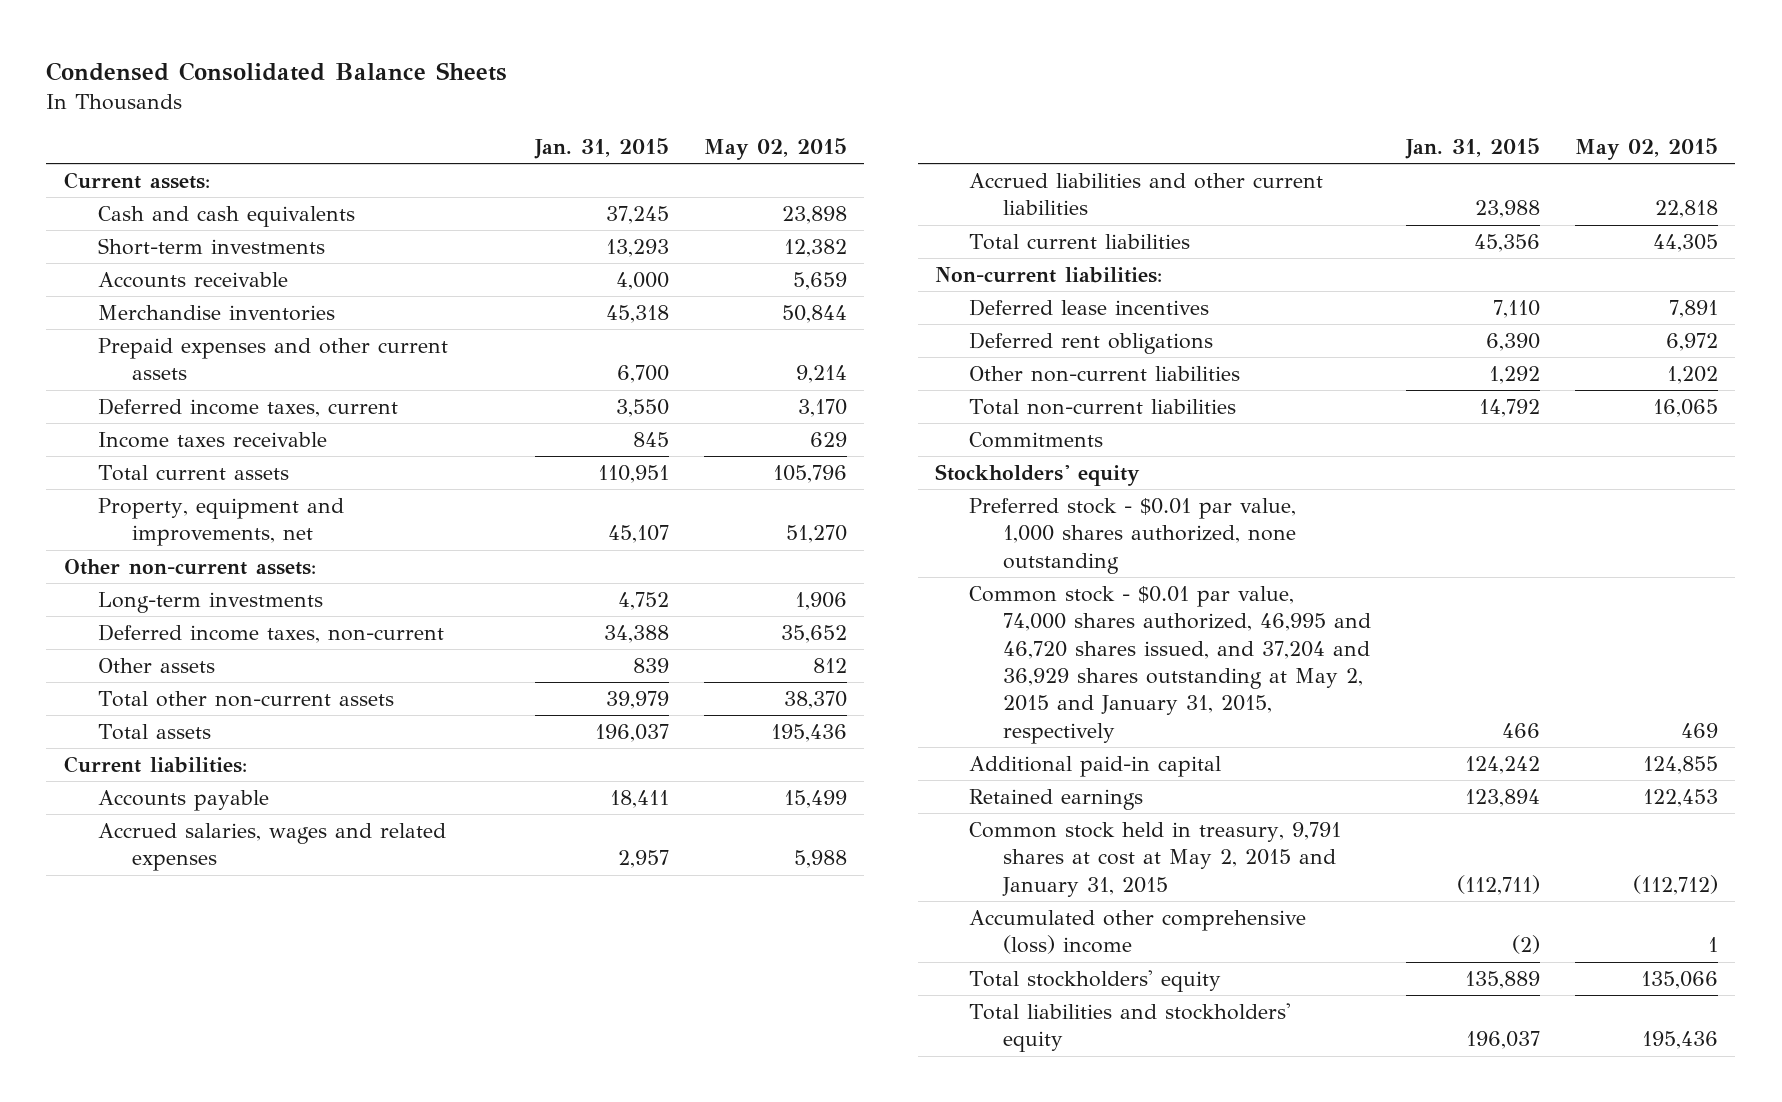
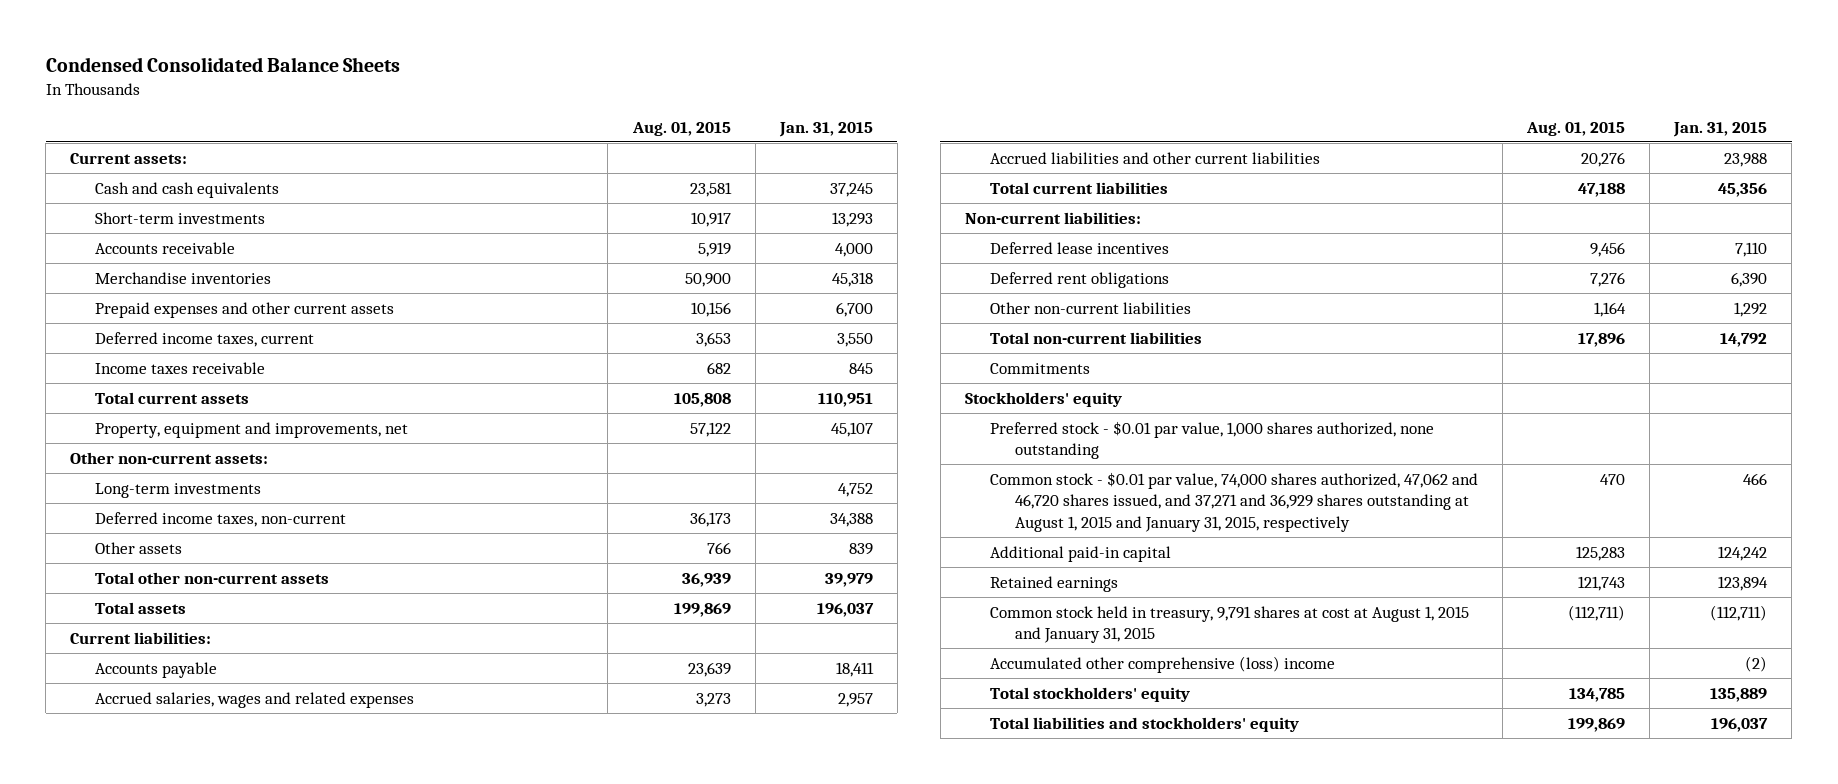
- | Jan. 31, 2015 | May 02, 2015
+ | Aug. 01, 2015 | Jan. 31, 2015
- Common stock - $0.01 par value, 74,000 shares authorized, 46,995 and 46,720 shares issued, and 37,204 and 36,929 shares outstanding at May 2, 2015 and January 31, 2015, respectively | 466 | 469
+ Common stock - $0.01 par value, 74,000 shares authorized, 47,062 and 46,720 shares issued, and 37,271 and 36,929 shares outstanding at August 1, 2015 and January 31, 2015, respectively | 470 | 466
- Common stock held in treasury, 9,791 shares at cost at May 2, 2015 and January 31, 2015 | (112,711) | (112,712)
+ Common stock held in treasury, 9,791 shares at cost at August 1, 2015 and January 31, 2015 | (112,711) | (112,711)

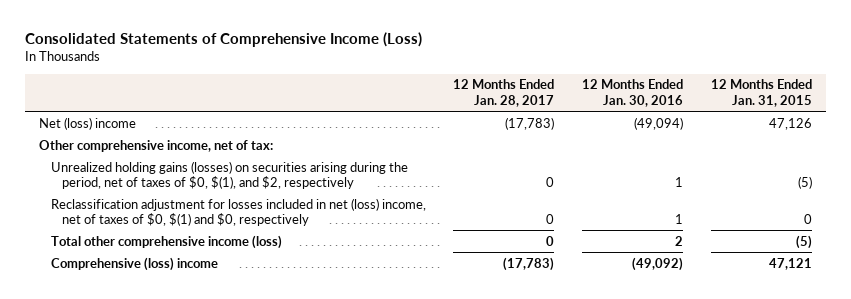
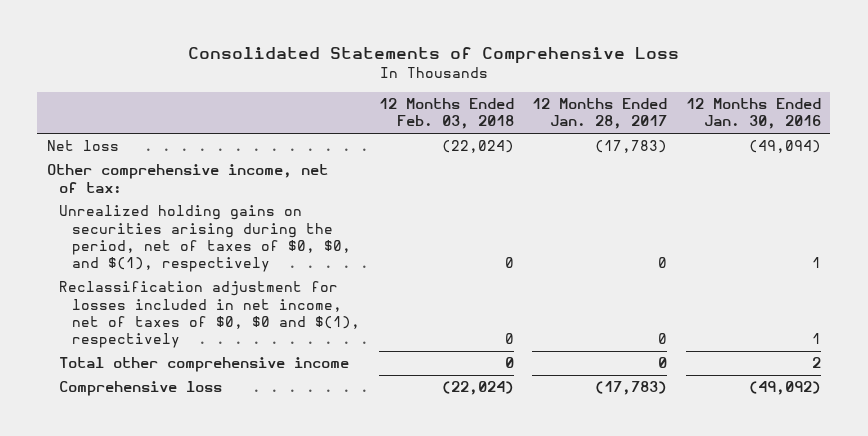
- Consolidated Statements of Comprehensive Income (Loss)
+ Consolidated Statements of Comprehensive Loss
- | 12 Months Ended Jan. 28, 2017 | 12 Months Ended Jan. 30, 2016 | 12 Months Ended Jan. 31, 2015
+ | 12 Months Ended Feb. 03, 2018 | 12 Months Ended Jan. 28, 2017 | 12 Months Ended Jan. 30, 2016
- Net (loss) income | (17,783) | (49,094) | 47,126
+ Net loss | (22,024) | (17,783) | (49,094)
- Unrealized holding gains (losses) on securities arising during the period, net of taxes of $0, $(1), and $2, respectively | 0 | 1 | (5)
- Reclassification adjustment for losses included in net (loss) income, net of taxes of $0, $(1) and $0, respectively | 0 | 1 | 0
- Total other comprehensive income (loss) | 0 | 2 | (5)
- Comprehensive (loss) income | (17,783) | (49,092) | 47,121
+ Unrealized holding gains on securities arising during the period, net of taxes of $0, $0, and $(1), respectively | 0 | 0 | 1
+ Reclassification adjustment for losses included in net income, net of taxes of $0, $0 and $(1), respectively | 0 | 0 | 1
+ Total other comprehensive income | 0 | 0 | 2
+ Comprehensive loss | (22,024) | (17,783) | (49,092)

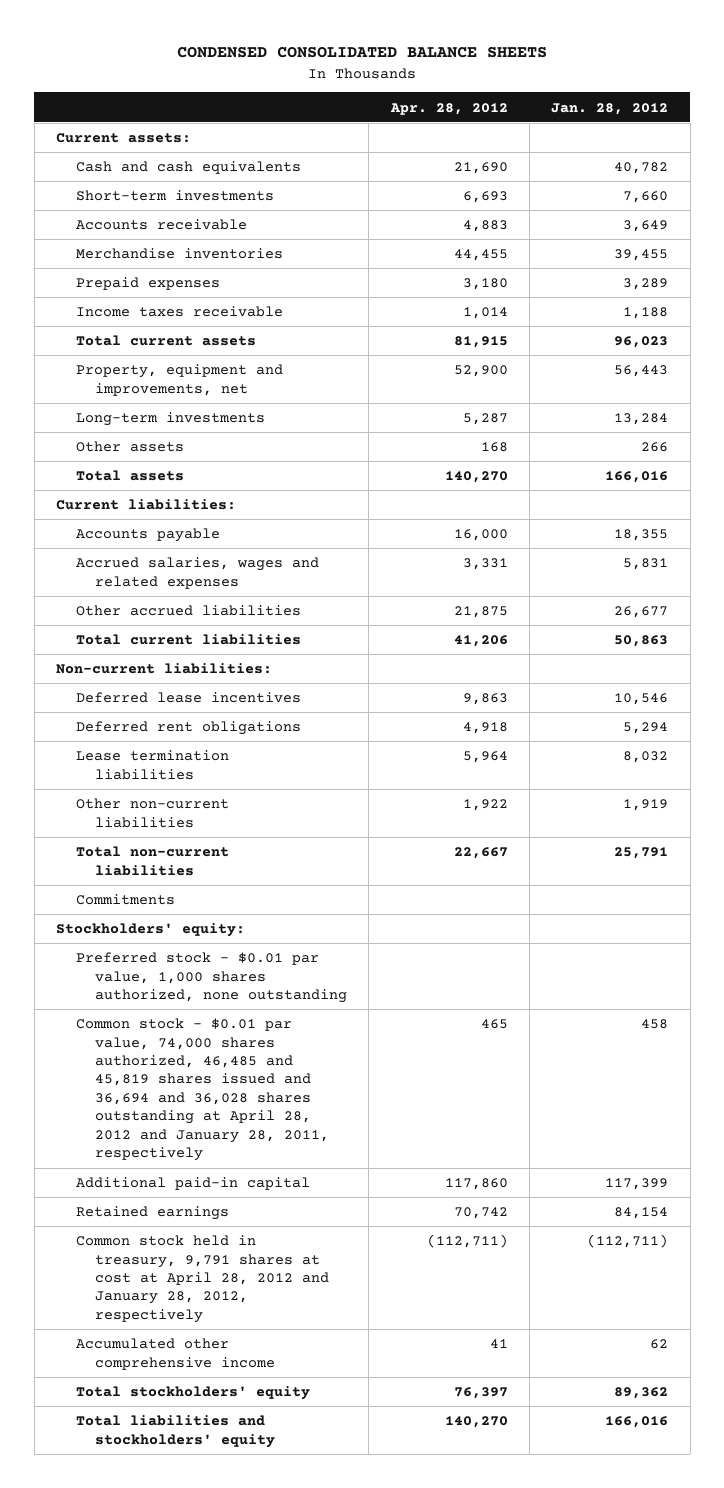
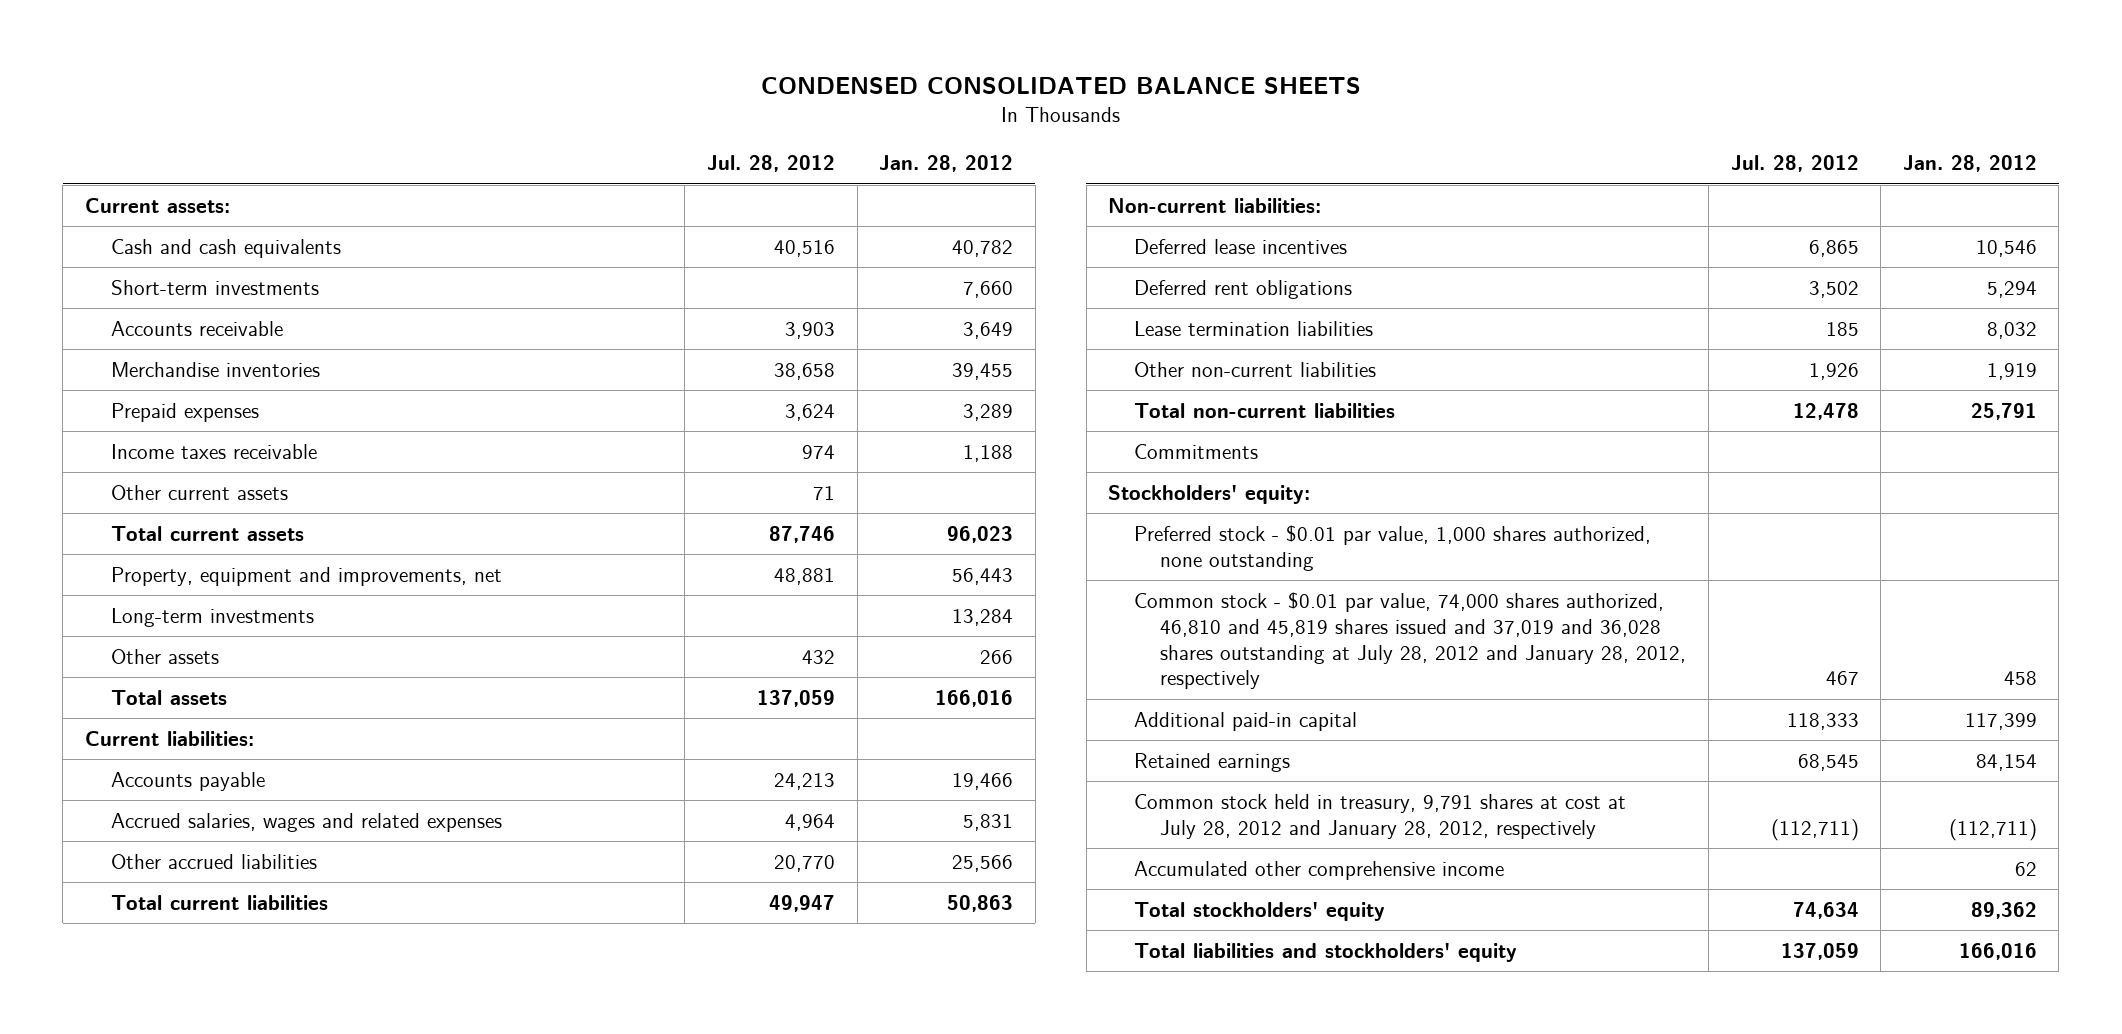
- | Apr. 28, 2012 | Jan. 28, 2012
+ | Jul. 28, 2012 | Jan. 28, 2012
+ Other current assets | 71 |
- Accounts payable | 16,000 | 18,355
+ Accounts payable | 24,213 | 19,466
- Other accrued liabilities | 21,875 | 26,677
+ Other accrued liabilities | 20,770 | 25,566
- Common stock - $0.01 par value, 74,000 shares authorized, 46,485 and 45,819 shares issued and 36,694 and 36,028 shares outstanding at April 28, 2012 and January 28, 2011, respectively | 465 | 458
+ Common stock - $0.01 par value, 74,000 shares authorized, 46,810 and 45,819 shares issued and 37,019 and 36,028 shares outstanding at July 28, 2012 and January 28, 2012, respectively | 467 | 458
- Common stock held in treasury, 9,791 shares at cost at April 28, 2012 and January 28, 2012, respectively | (112,711) | (112,711)
+ Common stock held in treasury, 9,791 shares at cost at July 28, 2012 and January 28, 2012, respectively | (112,711) | (112,711)

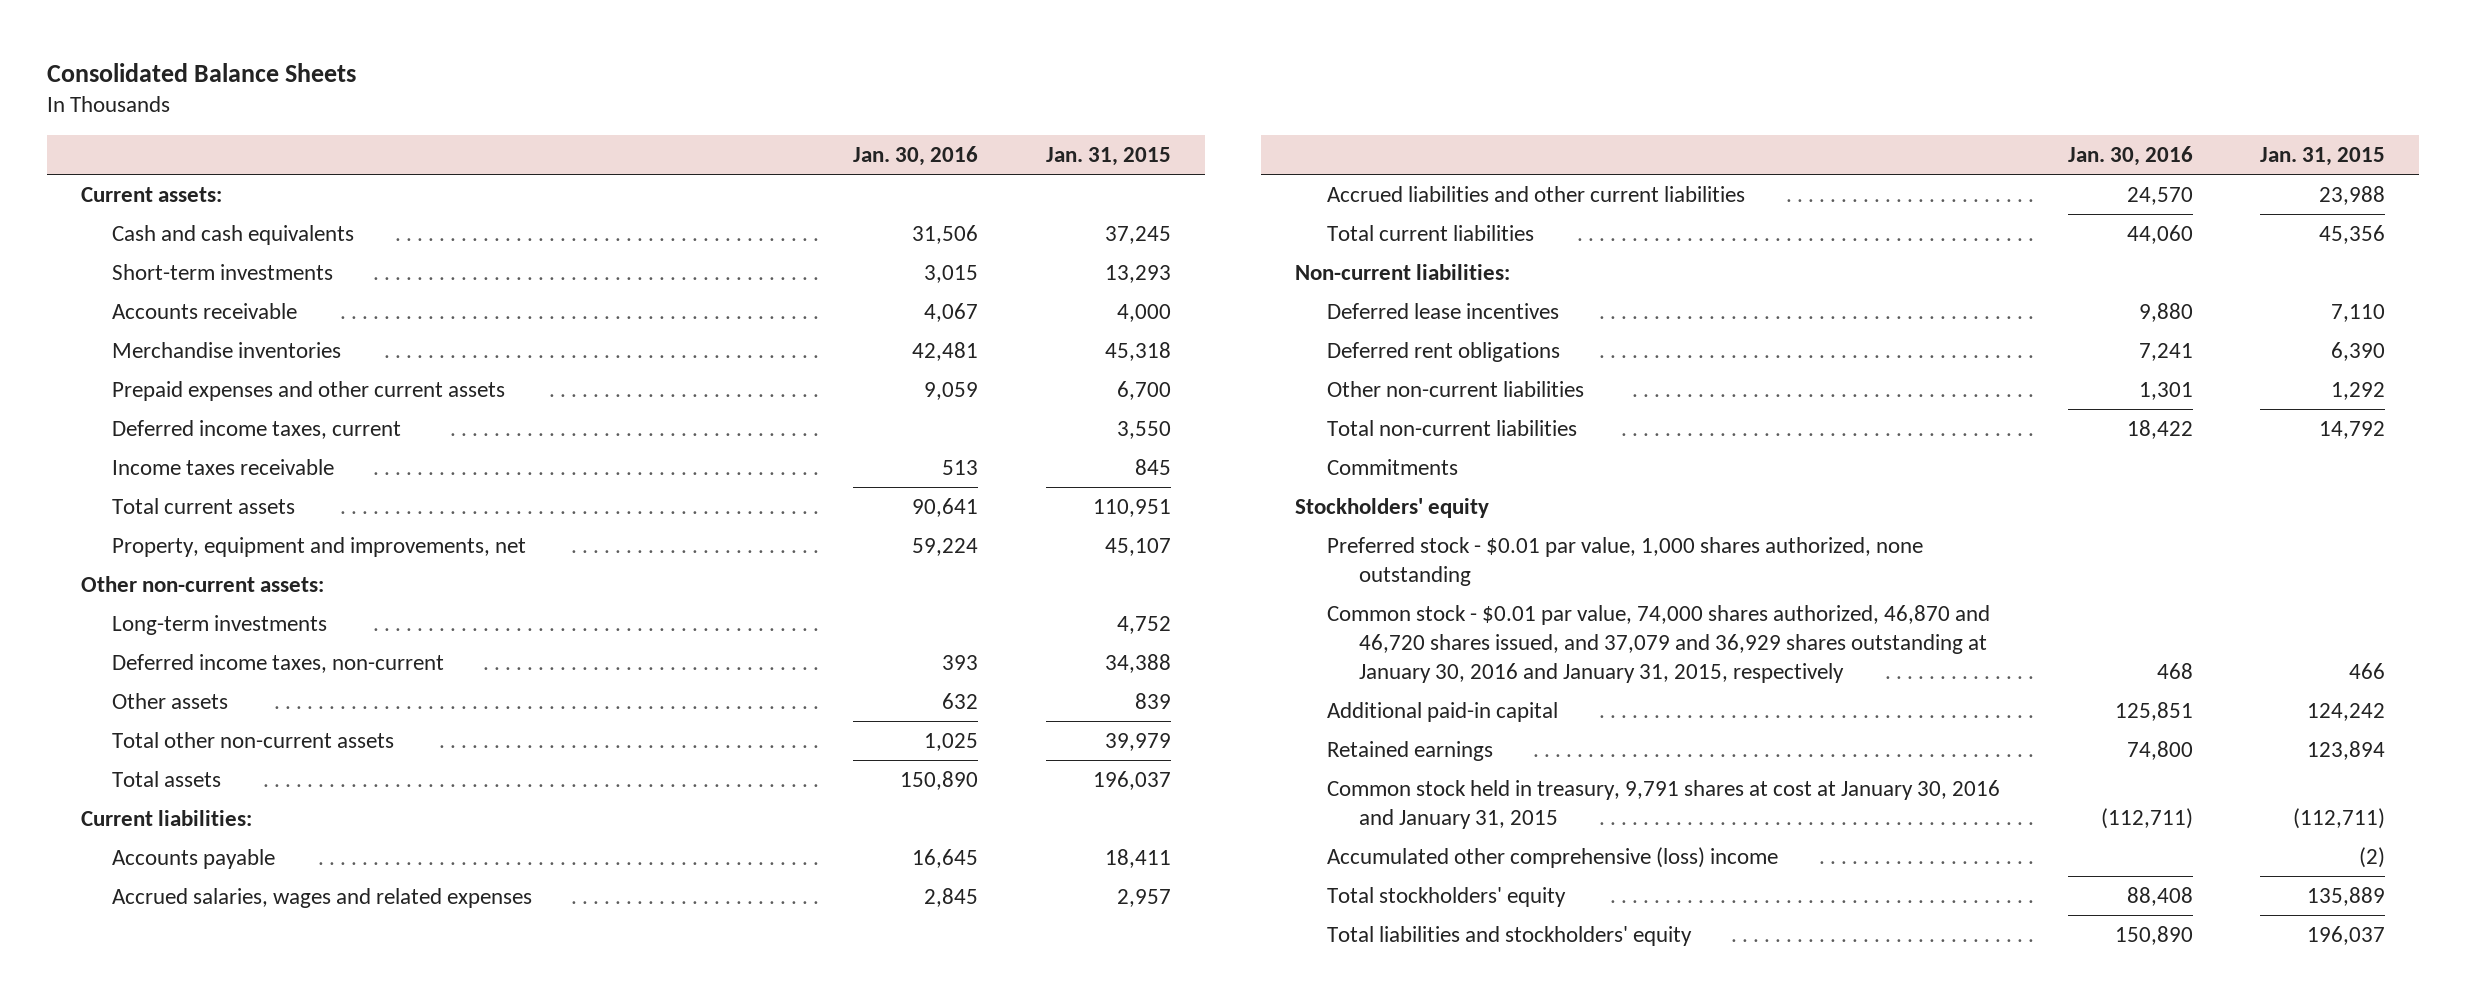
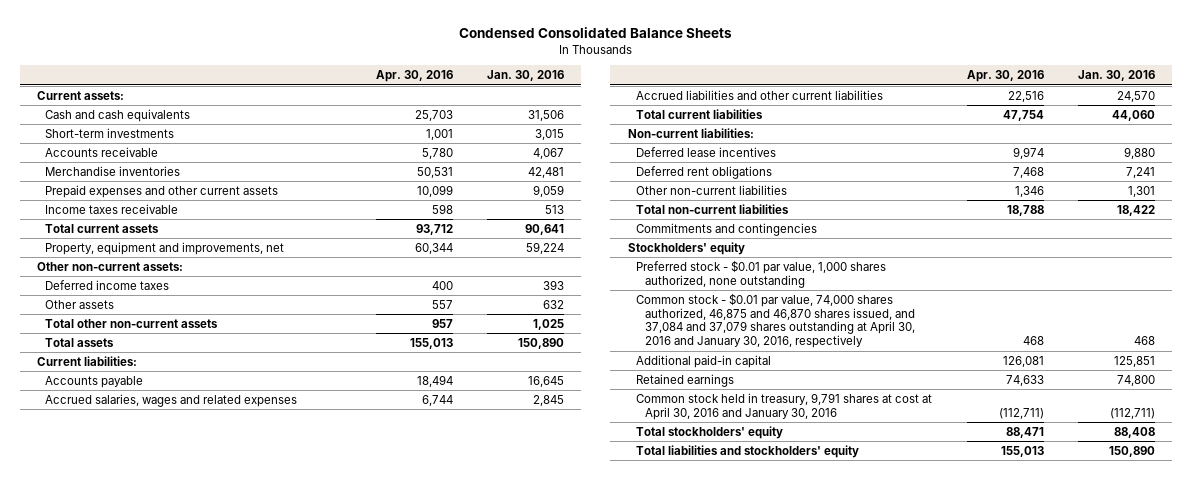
- Consolidated Balance Sheets
+ Condensed Consolidated Balance Sheets
- | Jan. 30, 2016 | Jan. 31, 2015
+ | Apr. 30, 2016 | Jan. 30, 2016
- Deferred income taxes, current | | 3,550
- Long-term investments | | 4,752
- Deferred income taxes, non-current | 393 | 34,388
+ Deferred income taxes | 400 | 393
- Commitments
+ Commitments and contingencies
- Common stock - $0.01 par value, 74,000 shares authorized, 46,870 and 46,720 shares issued, and 37,079 and 36,929 shares outstanding at January 30, 2016 and January 31, 2015, respectively | 468 | 466
+ Common stock - $0.01 par value, 74,000 shares authorized, 46,875 and 46,870 shares issued, and 37,084 and 37,079 shares outstanding at April 30, 2016 and January 30, 2016, respectively | 468 | 468
- Common stock held in treasury, 9,791 shares at cost at January 30, 2016 and January 31, 2015 | (112,711) | (112,711)
- Accumulated other comprehensive (loss) income | | (2)
+ Common stock held in treasury, 9,791 shares at cost at April 30, 2016 and January 30, 2016 | (112,711) | (112,711)

